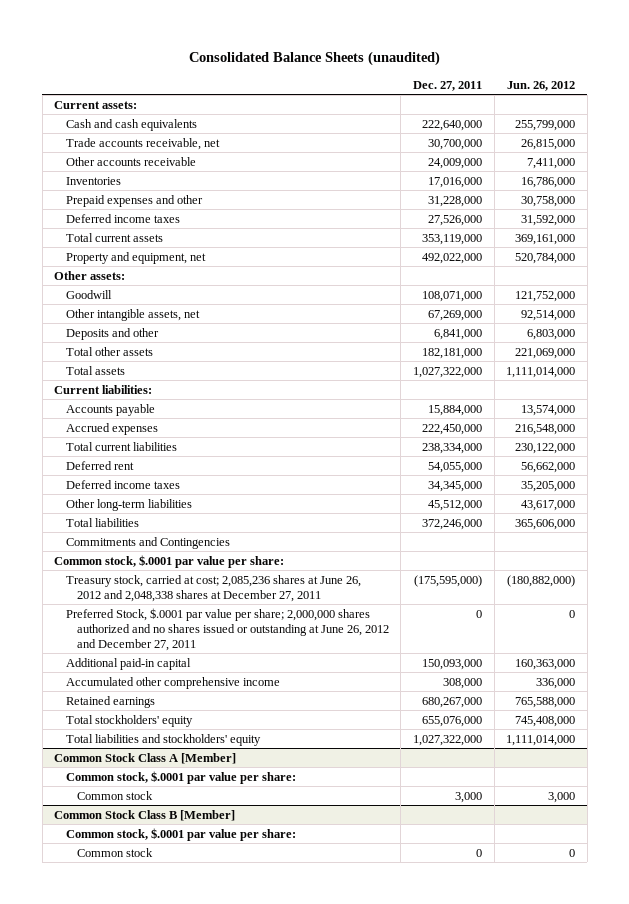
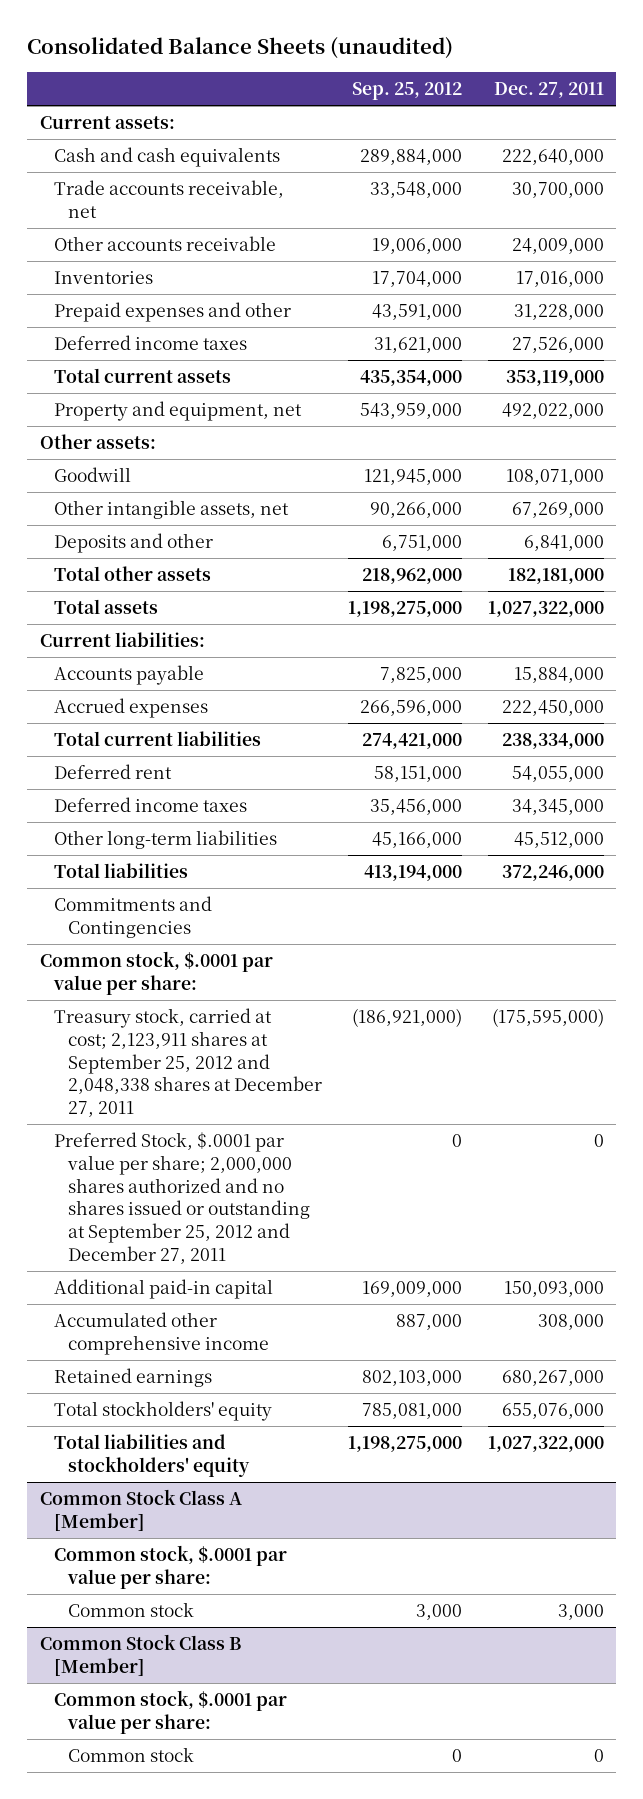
- | Dec. 27, 2011 | Jun. 26, 2012
+ | Sep. 25, 2012 | Dec. 27, 2011
- Treasury stock, carried at cost; 2,085,236 shares at June 26, 2012 and 2,048,338 shares at December 27, 2011 | (175,595,000) | (180,882,000)
- Preferred Stock, $.0001 par value per share; 2,000,000 shares authorized and no shares issued or outstanding at June 26, 2012 and December 27, 2011 | 0 | 0
+ Treasury stock, carried at cost; 2,123,911 shares at September 25, 2012 and 2,048,338 shares at December 27, 2011 | (186,921,000) | (175,595,000)
+ Preferred Stock, $.0001 par value per share; 2,000,000 shares authorized and no shares issued or outstanding at September 25, 2012 and December 27, 2011 | 0 | 0

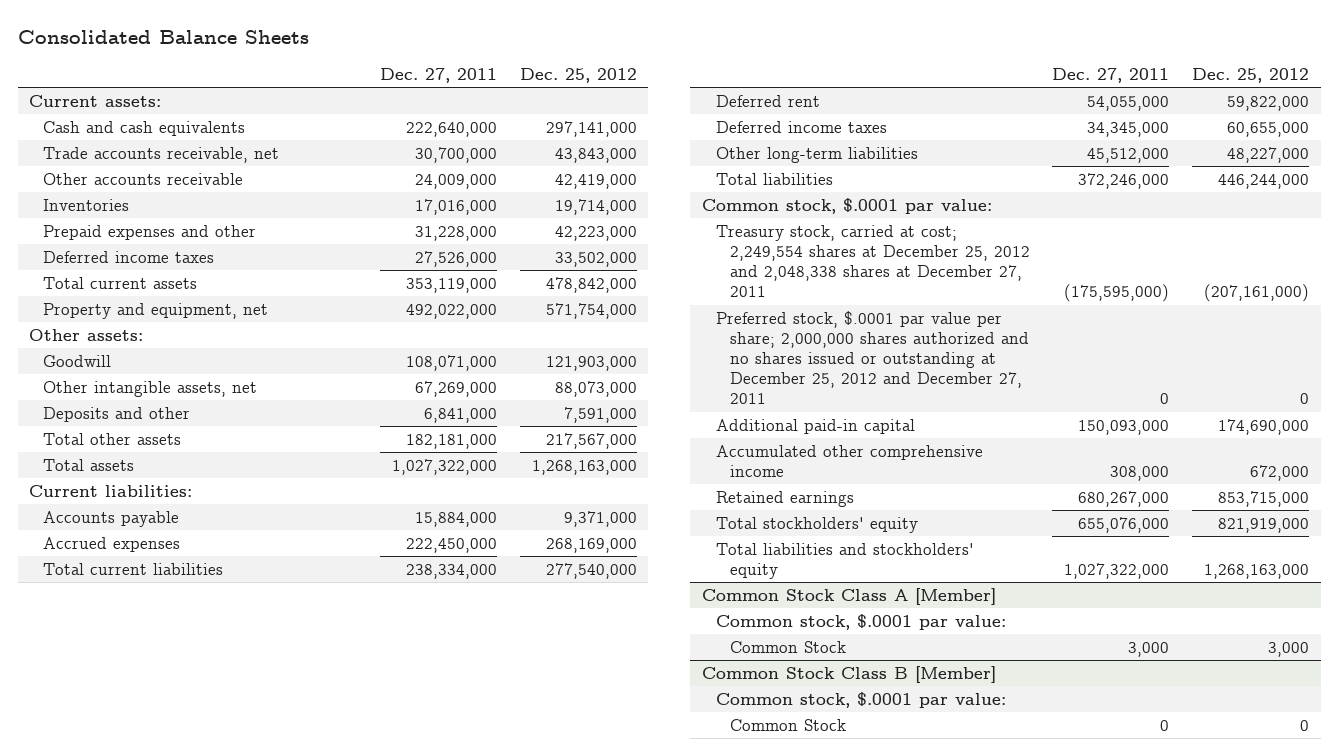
- Consolidated Balance Sheets (unaudited)
+ Consolidated Balance Sheets
- | Sep. 25, 2012 | Dec. 27, 2011
+ | Dec. 27, 2011 | Dec. 25, 2012
- Commitments and Contingencies
- Common stock, $.0001 par value per share:
- Treasury stock, carried at cost; 2,123,911 shares at September 25, 2012 and 2,048,338 shares at December 27, 2011 | (186,921,000) | (175,595,000)
- Preferred Stock, $.0001 par value per share; 2,000,000 shares authorized and no shares issued or outstanding at September 25, 2012 and December 27, 2011 | 0 | 0
+ Common stock, $.0001 par value:
+ Treasury stock, carried at cost; 2,249,554 shares at December 25, 2012 and 2,048,338 shares at December 27, 2011 | (175,595,000) | (207,161,000)
+ Preferred stock, $.0001 par value per share; 2,000,000 shares authorized and no shares issued or outstanding at December 25, 2012 and December 27, 2011 | 0 | 0
@ Common Stock Class A [Member]
- Common stock, $.0001 par value per share:
- Common stock | 3,000 | 3,000
+ Common stock, $.0001 par value:
+ Common Stock | 3,000 | 3,000
@ Common Stock Class B [Member]
- Common stock, $.0001 par value per share:
- Common stock | 0 | 0
+ Common stock, $.0001 par value:
+ Common Stock | 0 | 0

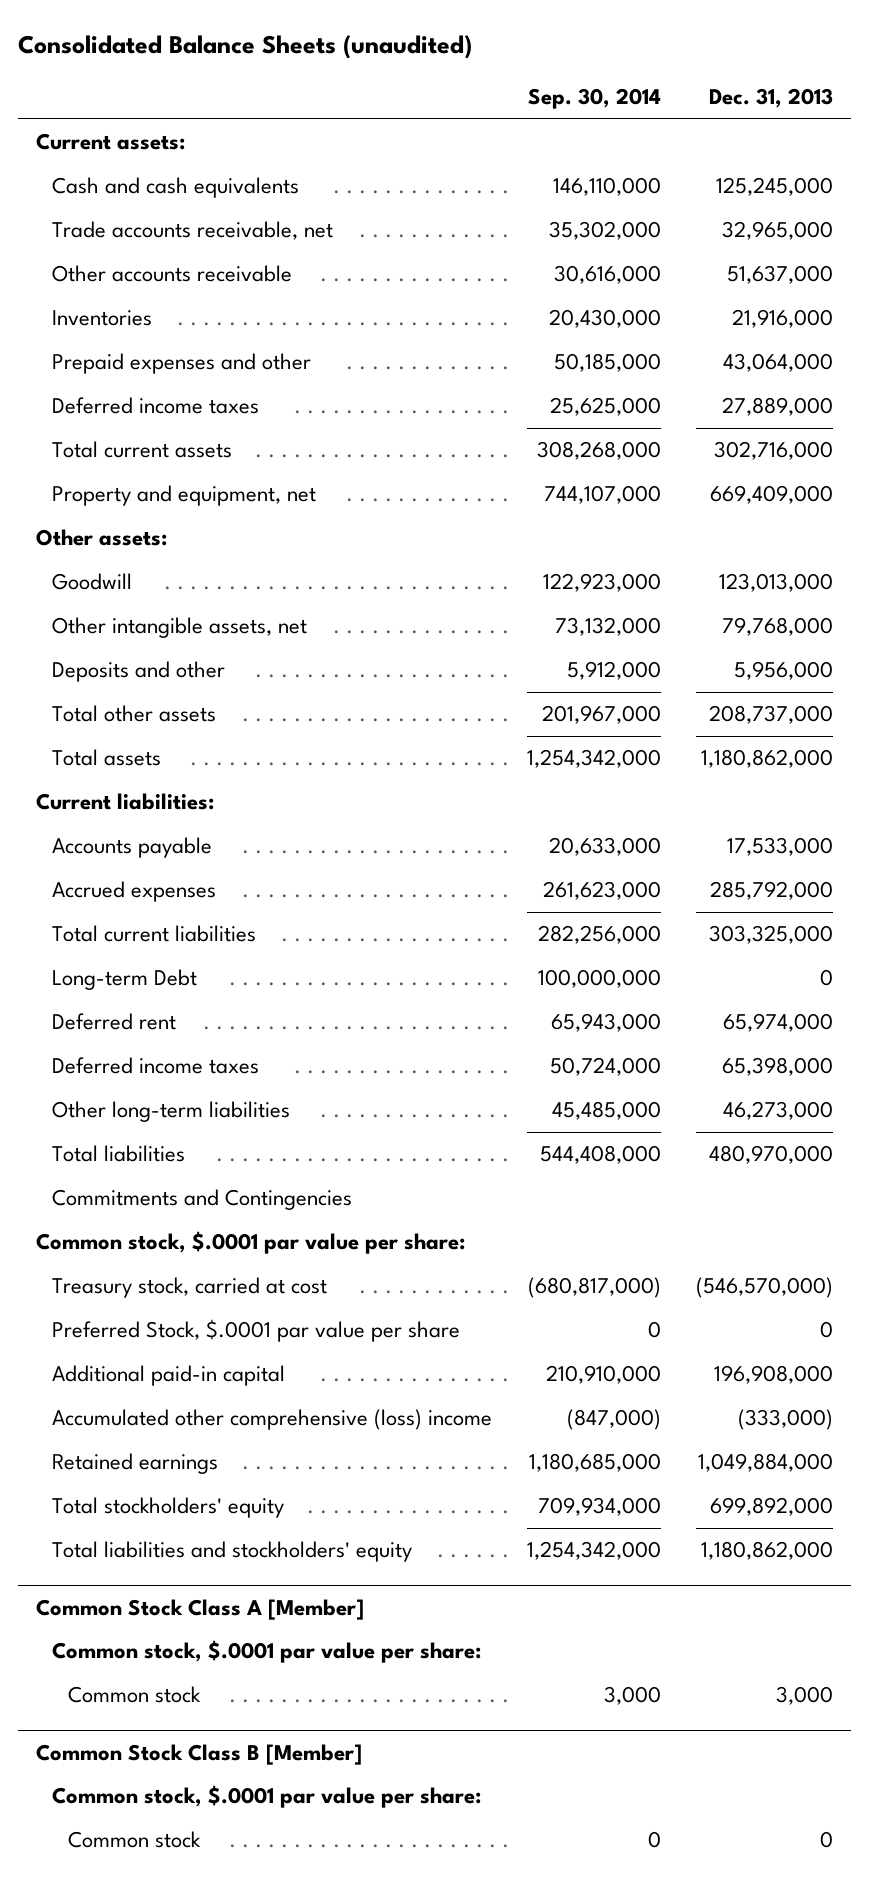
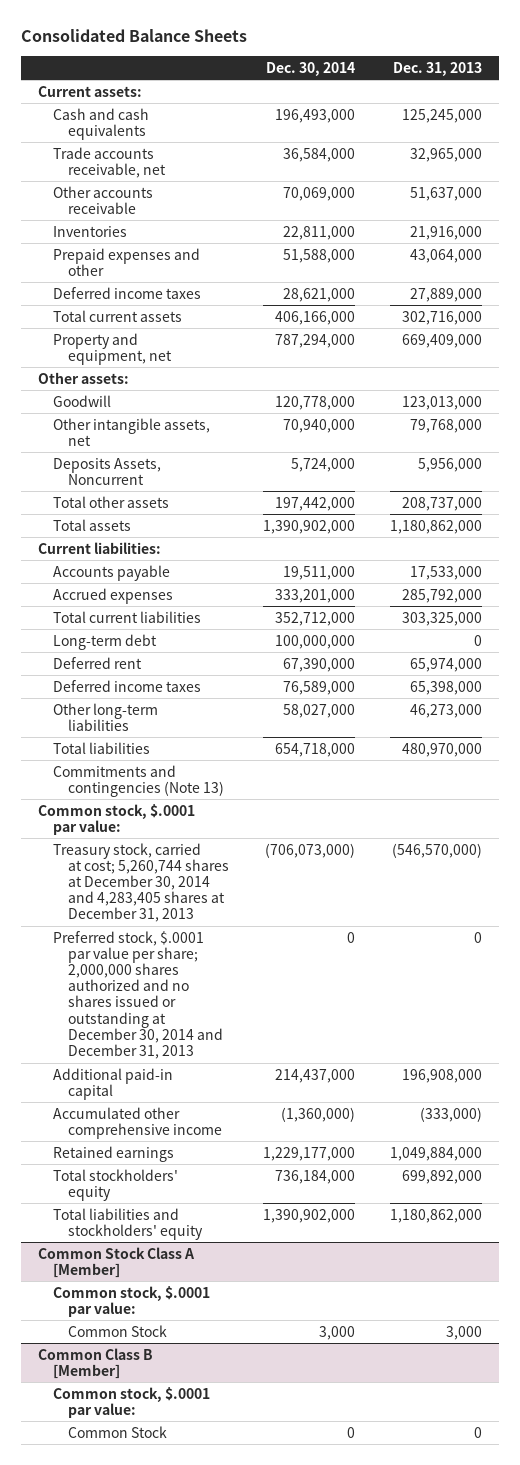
- Consolidated Balance Sheets (unaudited)
+ Consolidated Balance Sheets
- | Sep. 30, 2014 | Dec. 31, 2013
+ | Dec. 30, 2014 | Dec. 31, 2013
- Deposits and other | 5,912,000 | 5,956,000
+ Deposits Assets, Noncurrent | 5,724,000 | 5,956,000
- Long-term Debt | 100,000,000 | 0
+ Long-term debt | 100,000,000 | 0
- Commitments and Contingencies
- Common stock, $.0001 par value per share:
- Treasury stock, carried at cost | (680,817,000) | (546,570,000)
- Preferred Stock, $.0001 par value per share | 0 | 0
+ Commitments and contingencies (Note 13)
+ Common stock, $.0001 par value:
+ Treasury stock, carried at cost; 5,260,744 shares at December 30, 2014 and 4,283,405 shares at December 31, 2013 | (706,073,000) | (546,570,000)
+ Preferred stock, $.0001 par value per share; 2,000,000 shares authorized and no shares issued or outstanding at December 30, 2014 and December 31, 2013 | 0 | 0
- Accumulated other comprehensive (loss) income | (847,000) | (333,000)
+ Accumulated other comprehensive income | (1,360,000) | (333,000)
@ Common Stock Class A [Member]
- Common stock, $.0001 par value per share:
- Common stock | 3,000 | 3,000
- Common Stock Class B [Member]
- Common stock, $.0001 par value per share:
- Common stock | 0 | 0
@ Common Stock Class A [Member]
+ Common stock, $.0001 par value:
+ Common Stock | 3,000 | 3,000
+ Common Class B [Member]
+ Common stock, $.0001 par value:
+ Common Stock | 0 | 0

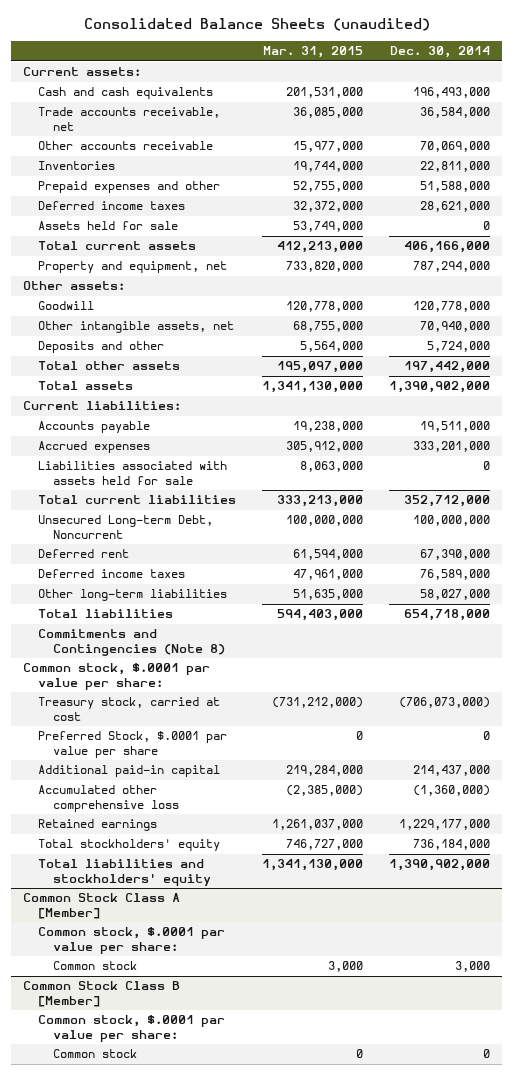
- Consolidated Balance Sheets
+ Consolidated Balance Sheets (unaudited)
- | Dec. 30, 2014 | Dec. 31, 2013
+ | Mar. 31, 2015 | Dec. 30, 2014
+ Assets held for sale | 53,749,000 | 0
- Deposits Assets, Noncurrent | 5,724,000 | 5,956,000
+ Deposits and other | 5,564,000 | 5,724,000
+ Liabilities associated with assets held for sale | 8,063,000 | 0
- Long-term debt | 100,000,000 | 0
+ Unsecured Long-term Debt, Noncurrent | 100,000,000 | 100,000,000
- Commitments and contingencies (Note 13)
- Common stock, $.0001 par value:
- Treasury stock, carried at cost; 5,260,744 shares at December 30, 2014 and 4,283,405 shares at December 31, 2013 | (706,073,000) | (546,570,000)
- Preferred stock, $.0001 par value per share; 2,000,000 shares authorized and no shares issued or outstanding at December 30, 2014 and December 31, 2013 | 0 | 0
+ Commitments and Contingencies (Note 8)
+ Common stock, $.0001 par value per share:
+ Treasury stock, carried at cost | (731,212,000) | (706,073,000)
+ Preferred Stock, $.0001 par value per share | 0 | 0
- Accumulated other comprehensive income | (1,360,000) | (333,000)
+ Accumulated other comprehensive loss | (2,385,000) | (1,360,000)
@ Common Stock Class A [Member]
- Common stock, $.0001 par value:
- Common Stock | 3,000 | 3,000
- Common Class B [Member]
- Common stock, $.0001 par value:
- Common Stock | 0 | 0
@ Common Stock Class A [Member]
+ Common stock, $.0001 par value per share:
+ Common stock | 3,000 | 3,000
+ Common Stock Class B [Member]
+ Common stock, $.0001 par value per share:
+ Common stock | 0 | 0

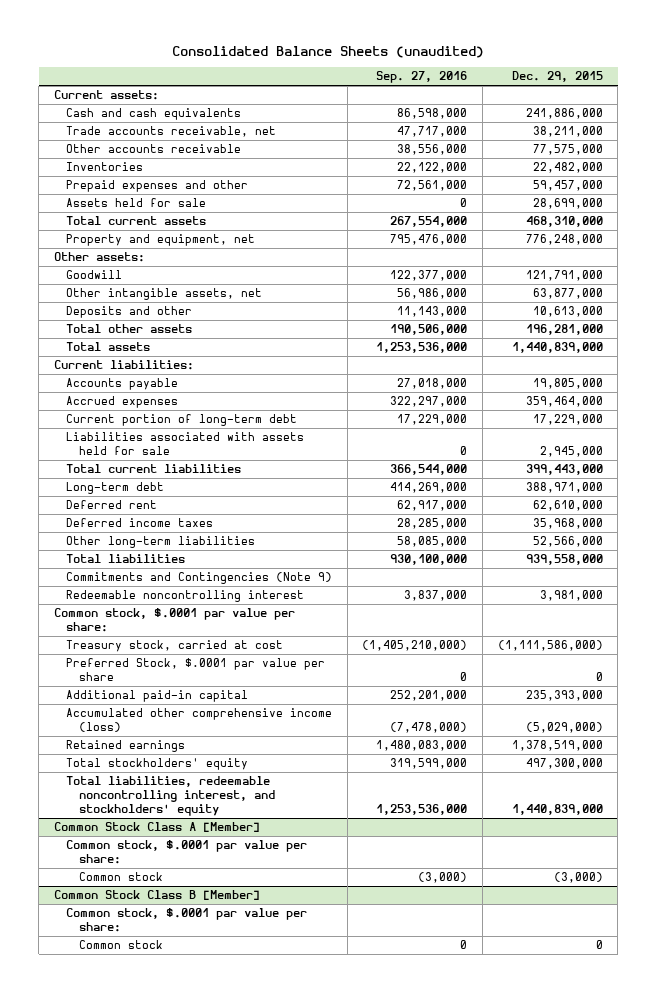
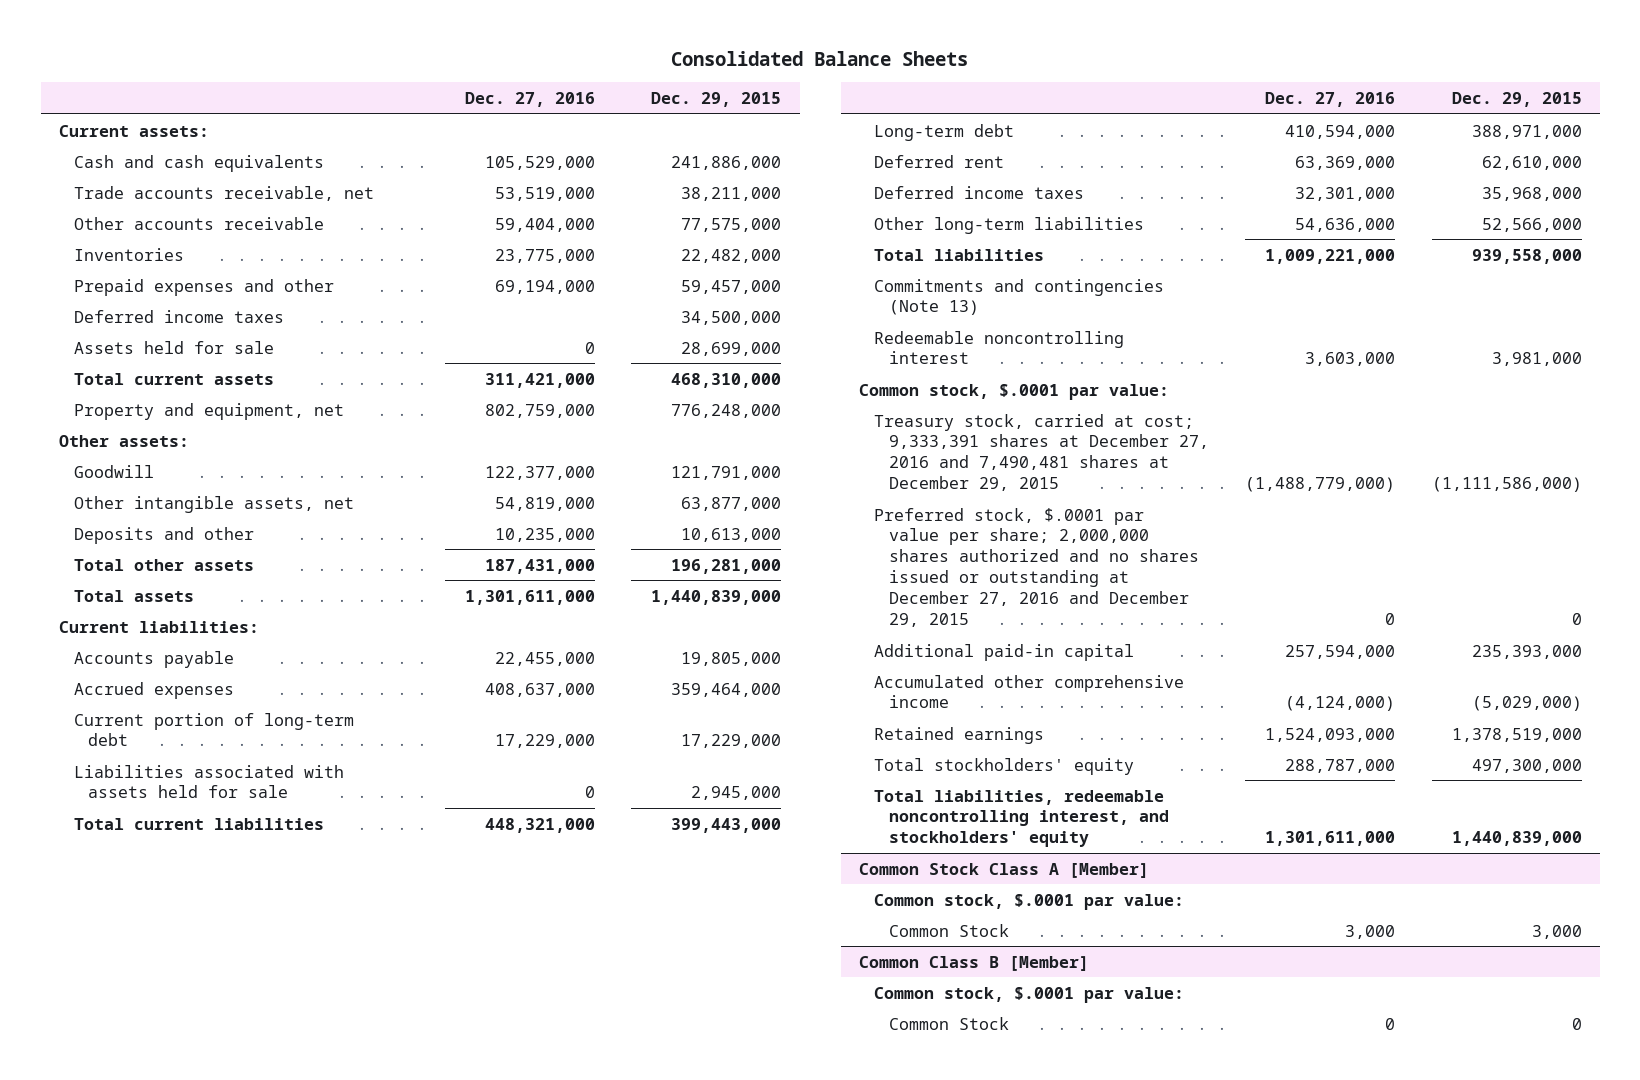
- Consolidated Balance Sheets (unaudited)
+ Consolidated Balance Sheets
- | Sep. 27, 2016 | Dec. 29, 2015
+ | Dec. 27, 2016 | Dec. 29, 2015
+ Deferred income taxes | | 34,500,000
- Commitments and Contingencies (Note 9)
+ Commitments and contingencies (Note 13)
- Common stock, $.0001 par value per share:
- Treasury stock, carried at cost | (1,405,210,000) | (1,111,586,000)
- Preferred Stock, $.0001 par value per share | 0 | 0
+ Common stock, $.0001 par value:
+ Treasury stock, carried at cost; 9,333,391 shares at December 27, 2016 and 7,490,481 shares at December 29, 2015 | (1,488,779,000) | (1,111,586,000)
+ Preferred stock, $.0001 par value per share; 2,000,000 shares authorized and no shares issued or outstanding at December 27, 2016 and December 29, 2015 | 0 | 0
- Accumulated other comprehensive income (loss) | (7,478,000) | (5,029,000)
+ Accumulated other comprehensive income | (4,124,000) | (5,029,000)
@ Common Stock Class A [Member]
- Common stock, $.0001 par value per share:
- Common stock | (3,000) | (3,000)
- Common Stock Class B [Member]
- Common stock, $.0001 par value per share:
- Common stock | 0 | 0
@ Common Stock Class A [Member]
+ Common stock, $.0001 par value:
+ Common Stock | 3,000 | 3,000
+ Common Class B [Member]
+ Common stock, $.0001 par value:
+ Common Stock | 0 | 0

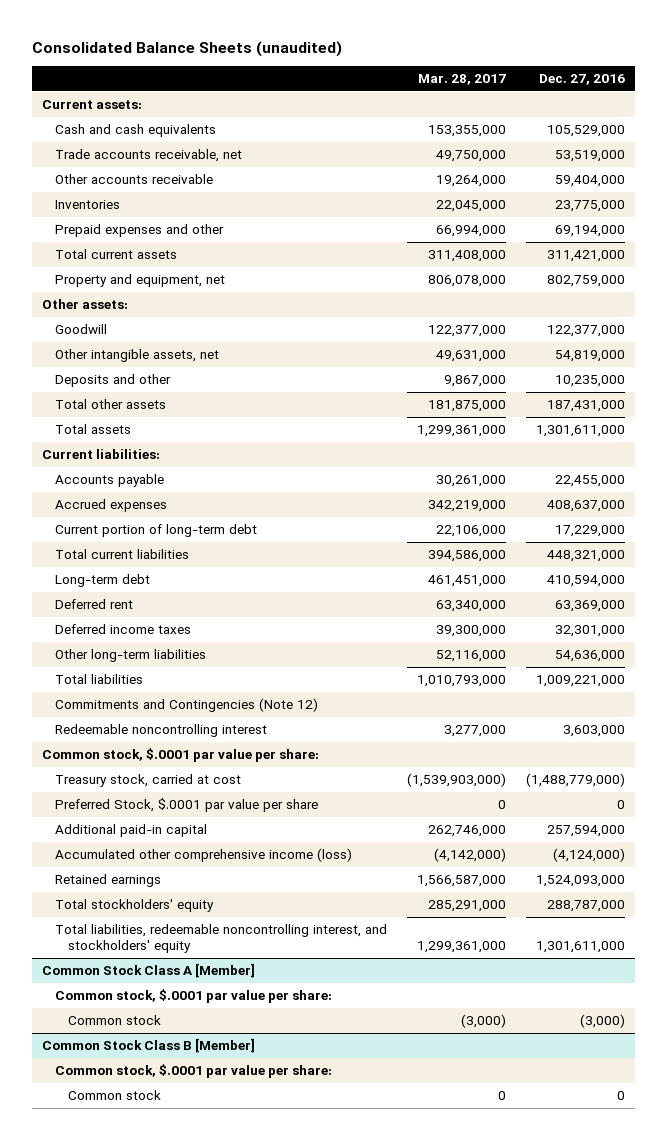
- Consolidated Balance Sheets
+ Consolidated Balance Sheets (unaudited)
- | Dec. 27, 2016 | Dec. 29, 2015
+ | Mar. 28, 2017 | Dec. 27, 2016
- Deferred income taxes | | 34,500,000
- Assets held for sale | 0 | 28,699,000
- Liabilities associated with assets held for sale | 0 | 2,945,000
- Commitments and contingencies (Note 13)
+ Commitments and Contingencies (Note 12)
- Common stock, $.0001 par value:
- Treasury stock, carried at cost; 9,333,391 shares at December 27, 2016 and 7,490,481 shares at December 29, 2015 | (1,488,779,000) | (1,111,586,000)
- Preferred stock, $.0001 par value per share; 2,000,000 shares authorized and no shares issued or outstanding at December 27, 2016 and December 29, 2015 | 0 | 0
+ Common stock, $.0001 par value per share:
+ Treasury stock, carried at cost | (1,539,903,000) | (1,488,779,000)
+ Preferred Stock, $.0001 par value per share | 0 | 0
- Accumulated other comprehensive income | (4,124,000) | (5,029,000)
+ Accumulated other comprehensive income (loss) | (4,142,000) | (4,124,000)
@ Common Stock Class A [Member]
- Common stock, $.0001 par value:
- Common Stock | 3,000 | 3,000
- Common Class B [Member]
- Common stock, $.0001 par value:
- Common Stock | 0 | 0
@ Common Stock Class A [Member]
+ Common stock, $.0001 par value per share:
+ Common stock | (3,000) | (3,000)
+ Common Stock Class B [Member]
+ Common stock, $.0001 par value per share:
+ Common stock | 0 | 0

